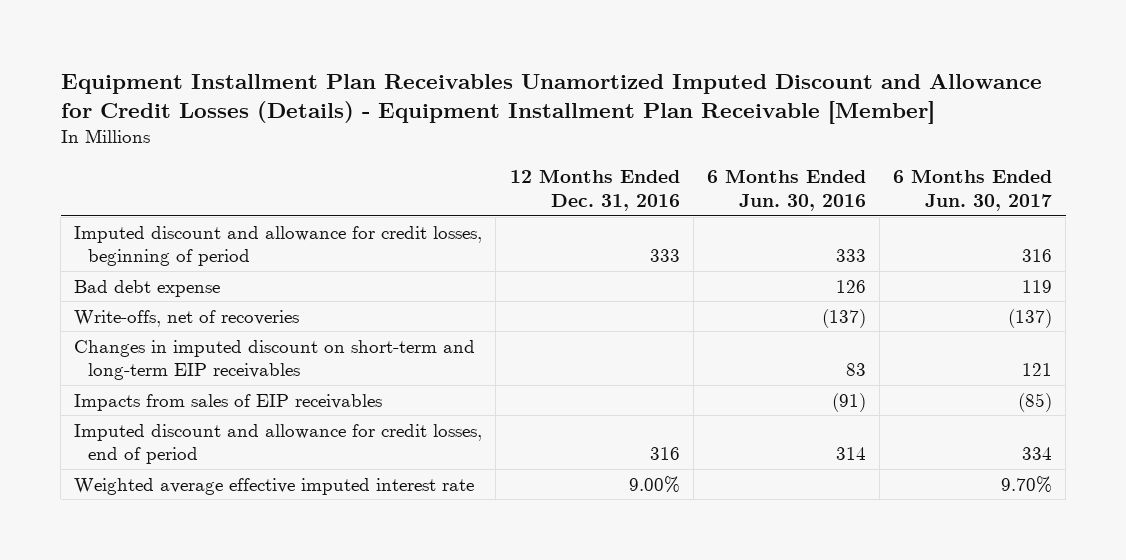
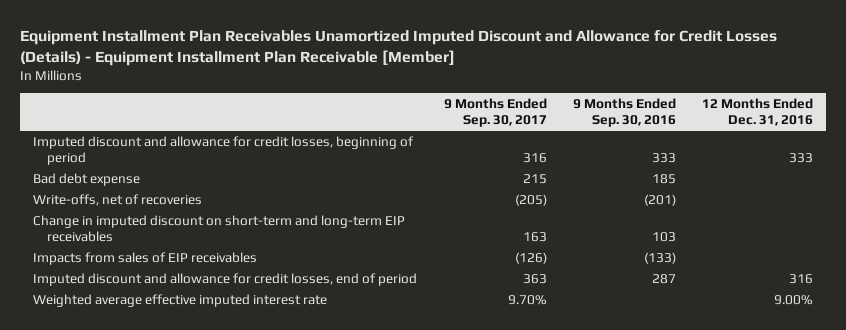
- | 12 Months Ended Dec. 31, 2016 | 6 Months Ended Jun. 30, 2016 | 6 Months Ended Jun. 30, 2017
+ | 9 Months Ended Sep. 30, 2017 | 9 Months Ended Sep. 30, 2016 | 12 Months Ended Dec. 31, 2016
- Changes in imputed discount on short-term and long-term EIP receivables | | 83 | 121
+ Change in imputed discount on short-term and long-term EIP receivables | 163 | 103 |

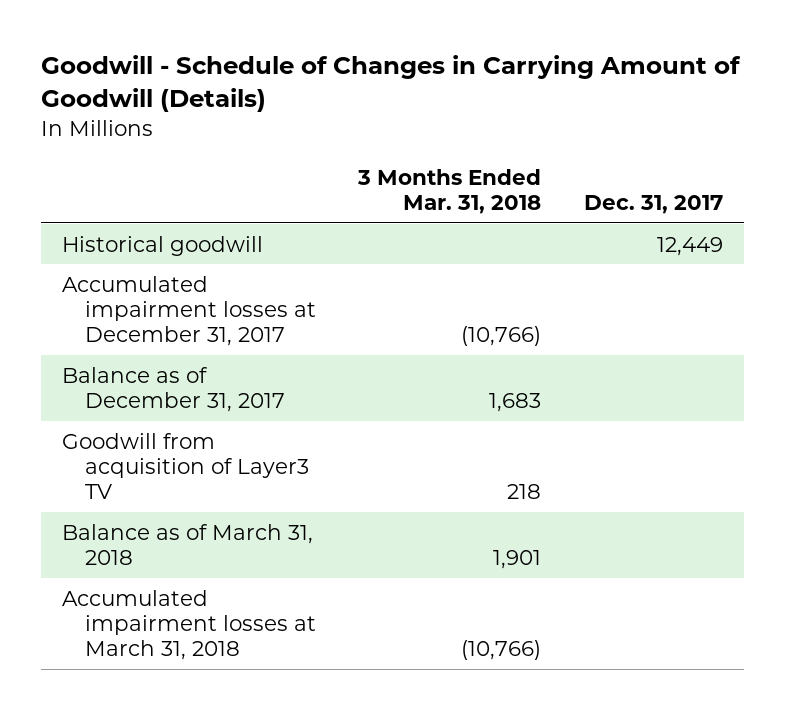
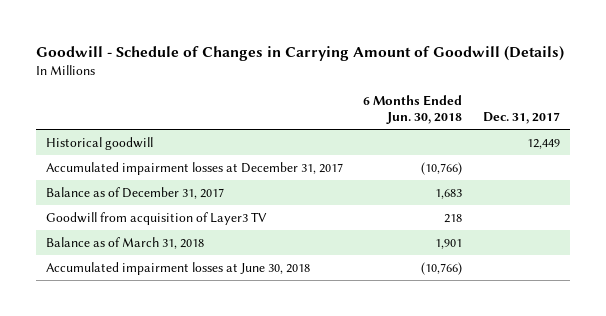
- | 3 Months Ended Mar. 31, 2018 | Dec. 31, 2017
+ | 6 Months Ended Jun. 30, 2018 | Dec. 31, 2017
- Accumulated impairment losses at March 31, 2018 | (10,766) |
+ Accumulated impairment losses at June 30, 2018 | (10,766) |

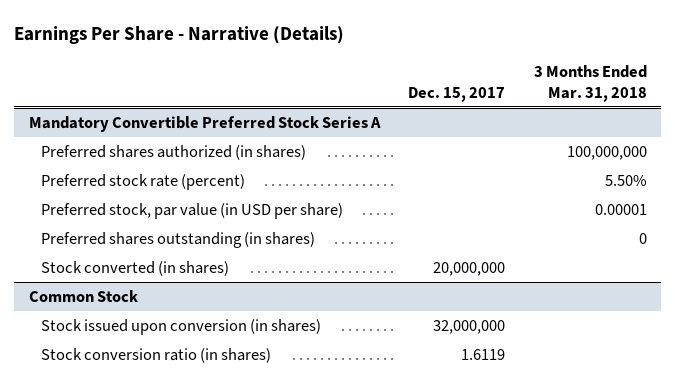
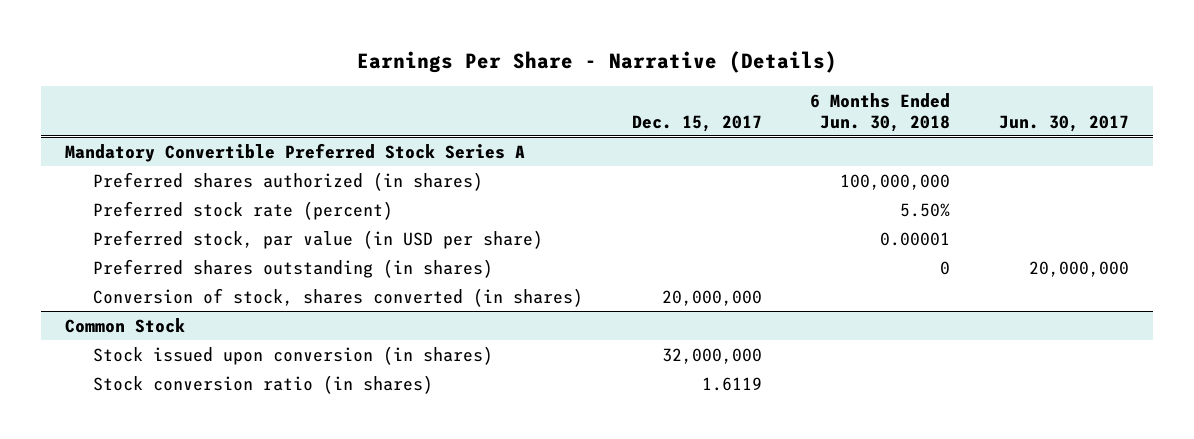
- | Dec. 15, 2017 | 3 Months Ended Mar. 31, 2018
+ | Dec. 15, 2017 | 6 Months Ended Jun. 30, 2018 | Jun. 30, 2017
@ Mandatory Convertible Preferred Stock Series A
- Stock converted (in shares) | 20,000,000 |
+ Conversion of stock, shares converted (in shares) | 20,000,000 | |

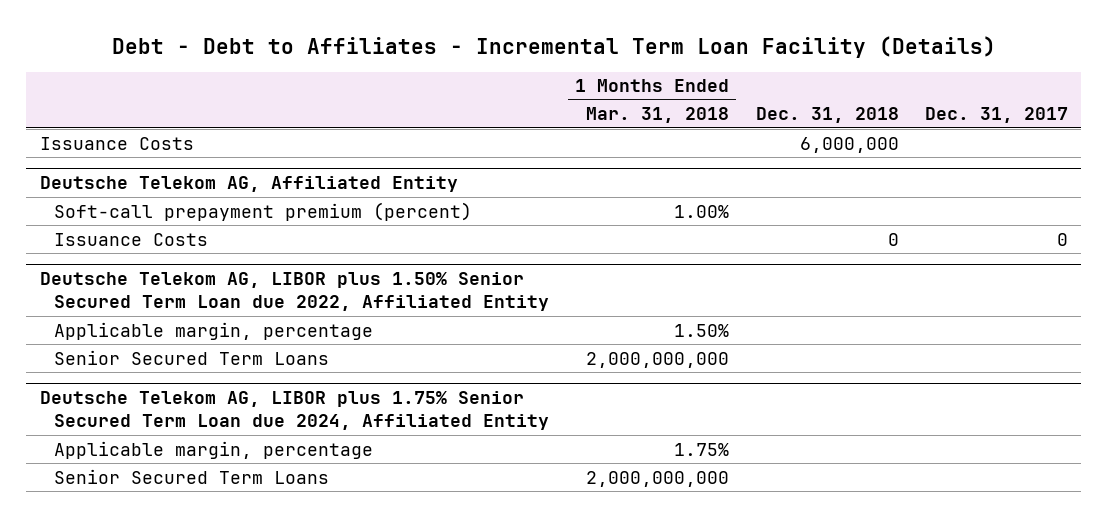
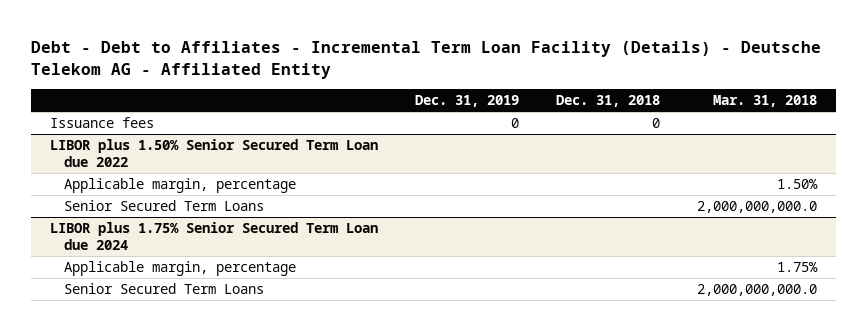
- Debt - Debt to Affiliates - Incremental Term Loan Facility (Details)
+ Debt - Debt to Affiliates - Incremental Term Loan Facility (Details) - Deutsche Telekom AG - Affiliated Entity
- | 1 Months Ended Mar. 31, 2018 | Dec. 31, 2018 | Dec. 31, 2017
+ | Dec. 31, 2019 | Dec. 31, 2018 | Mar. 31, 2018
- Issuance Costs | | 6,000,000 |
- Deutsche Telekom AG, Affiliated Entity
- Soft-call prepayment premium (percent) | 1.00% | |
- Issuance Costs | | 0 | 0
- Deutsche Telekom AG, LIBOR plus 1.50% Senior Secured Term Loan due 2022, Affiliated Entity
+ Issuance fees | 0 | 0 |
+ LIBOR plus 1.50% Senior Secured Term Loan due 2022
- Deutsche Telekom AG, LIBOR plus 1.75% Senior Secured Term Loan due 2024, Affiliated Entity
+ LIBOR plus 1.75% Senior Secured Term Loan due 2024

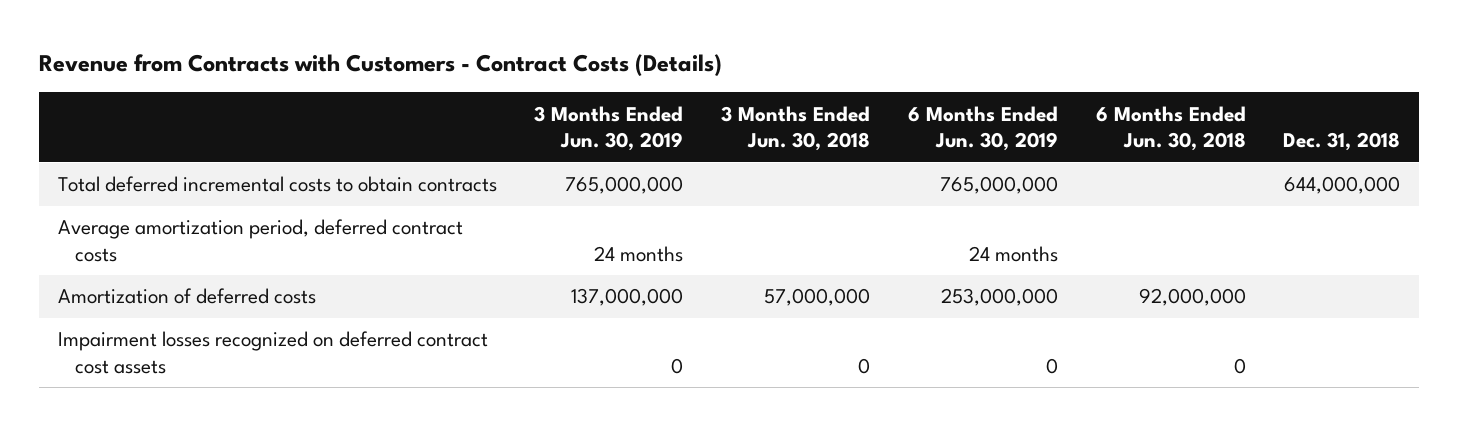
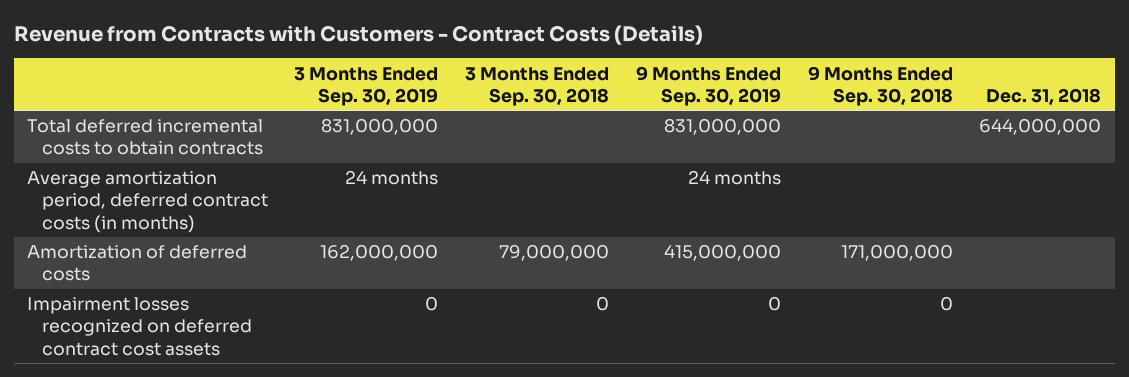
- | 3 Months Ended Jun. 30, 2019 | 3 Months Ended Jun. 30, 2018 | 6 Months Ended Jun. 30, 2019 | 6 Months Ended Jun. 30, 2018 | Dec. 31, 2018
+ | 3 Months Ended Sep. 30, 2019 | 3 Months Ended Sep. 30, 2018 | 9 Months Ended Sep. 30, 2019 | 9 Months Ended Sep. 30, 2018 | Dec. 31, 2018
- Average amortization period, deferred contract costs | 24 months | | 24 months | |
+ Average amortization period, deferred contract costs (in months) | 24 months | | 24 months | |

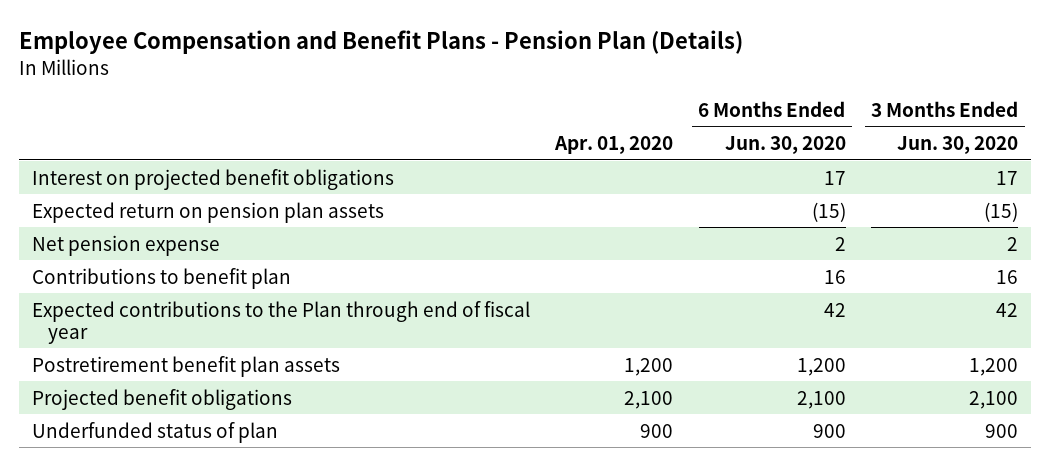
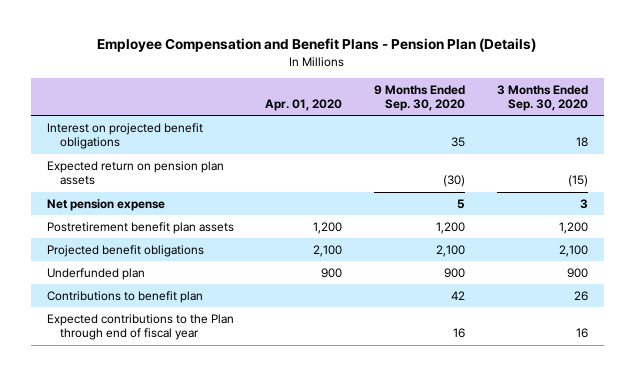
- | Apr. 01, 2020 | 6 Months Ended Jun. 30, 2020 | 3 Months Ended Jun. 30, 2020
+ | Apr. 01, 2020 | 9 Months Ended Sep. 30, 2020 | 3 Months Ended Sep. 30, 2020
- Underfunded status of plan | 900 | 900 | 900
+ Underfunded plan | 900 | 900 | 900
moved down: Contributions to benefit plan | | 42 | 26
moved down: Expected contributions to the Plan through end of fiscal year | | 16 | 16

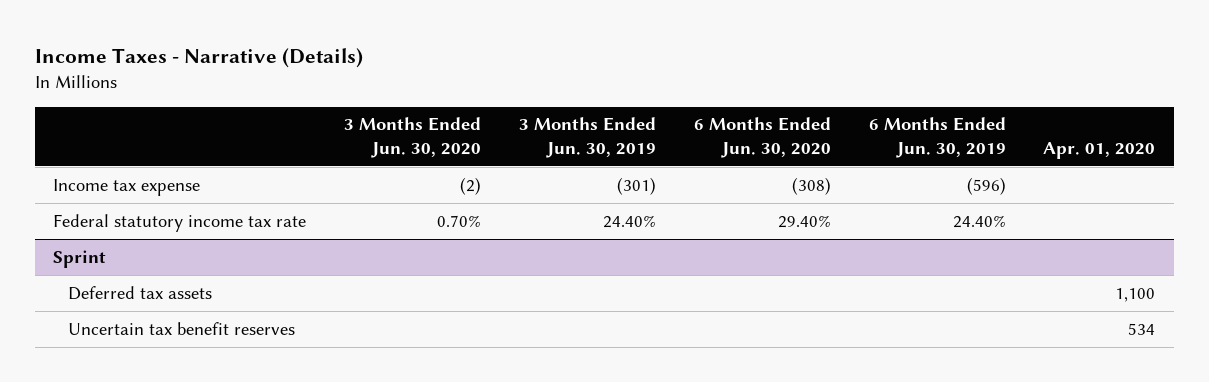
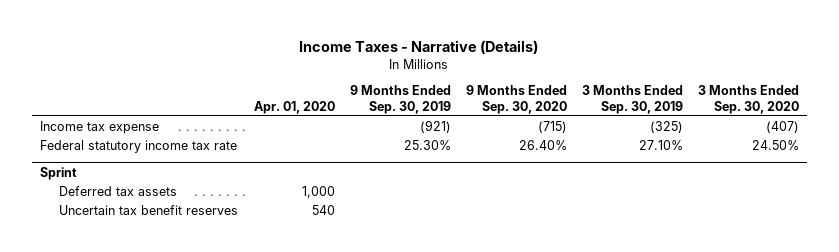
- | 3 Months Ended Jun. 30, 2020 | 3 Months Ended Jun. 30, 2019 | 6 Months Ended Jun. 30, 2020 | 6 Months Ended Jun. 30, 2019 | Apr. 01, 2020
+ | Apr. 01, 2020 | 9 Months Ended Sep. 30, 2019 | 9 Months Ended Sep. 30, 2020 | 3 Months Ended Sep. 30, 2019 | 3 Months Ended Sep. 30, 2020
@ Sprint
- Deferred tax assets | | | | | 1,100
- Uncertain tax benefit reserves | | | | | 534
+ Deferred tax assets | 1,000 | | | |
+ Uncertain tax benefit reserves | 540 | | | |

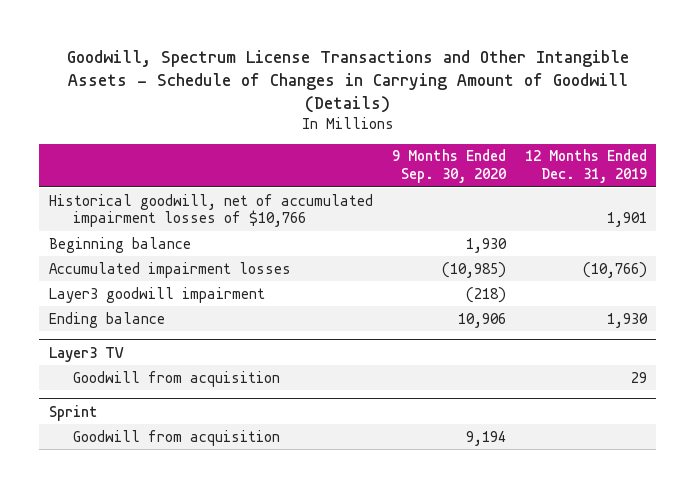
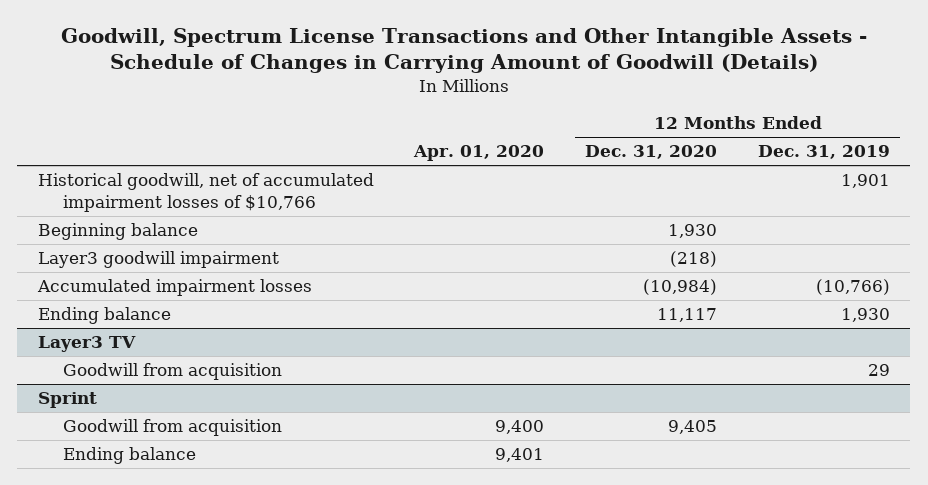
- | 9 Months Ended Sep. 30, 2020 | 12 Months Ended Dec. 31, 2019
+ | Apr. 01, 2020 | 12 Months Ended Dec. 31, 2020 | 12 Months Ended Dec. 31, 2019
moved down: Accumulated impairment losses | | (10,984) | (10,766)
@ Sprint
+ Ending balance | 9,401 | |

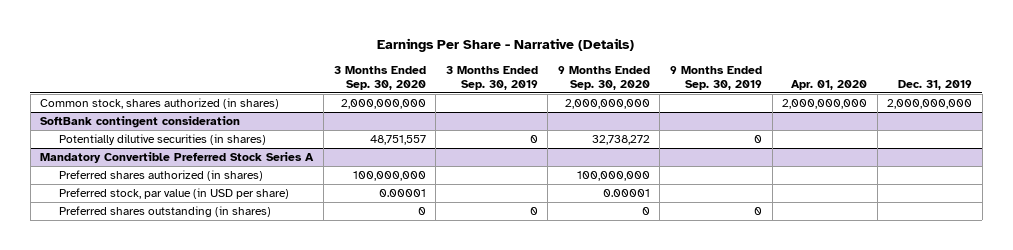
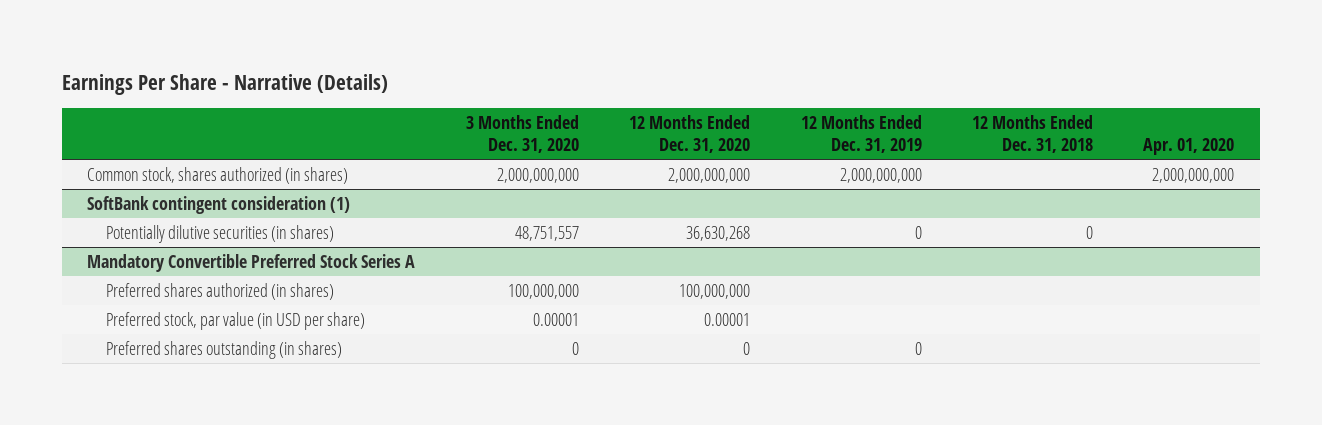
- | 3 Months Ended Sep. 30, 2020 | 3 Months Ended Sep. 30, 2019 | 9 Months Ended Sep. 30, 2020 | 9 Months Ended Sep. 30, 2019 | Apr. 01, 2020 | Dec. 31, 2019
+ | 3 Months Ended Dec. 31, 2020 | 12 Months Ended Dec. 31, 2020 | 12 Months Ended Dec. 31, 2019 | 12 Months Ended Dec. 31, 2018 | Apr. 01, 2020
- SoftBank contingent consideration
+ SoftBank contingent consideration (1)

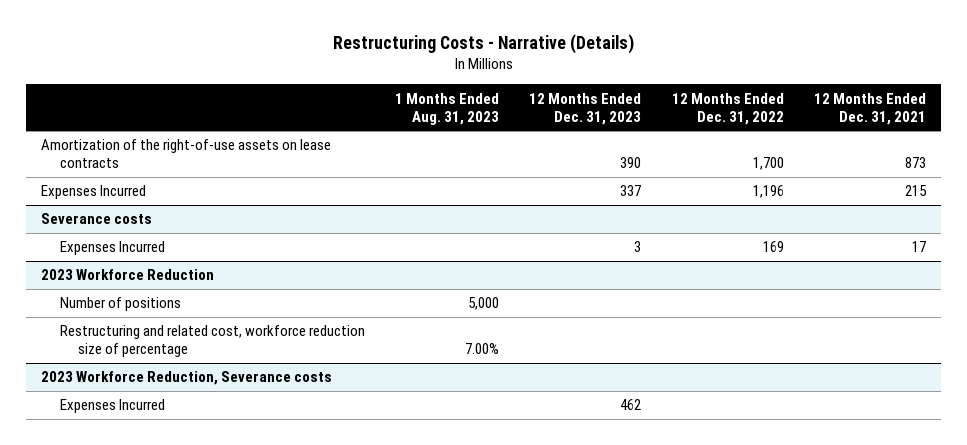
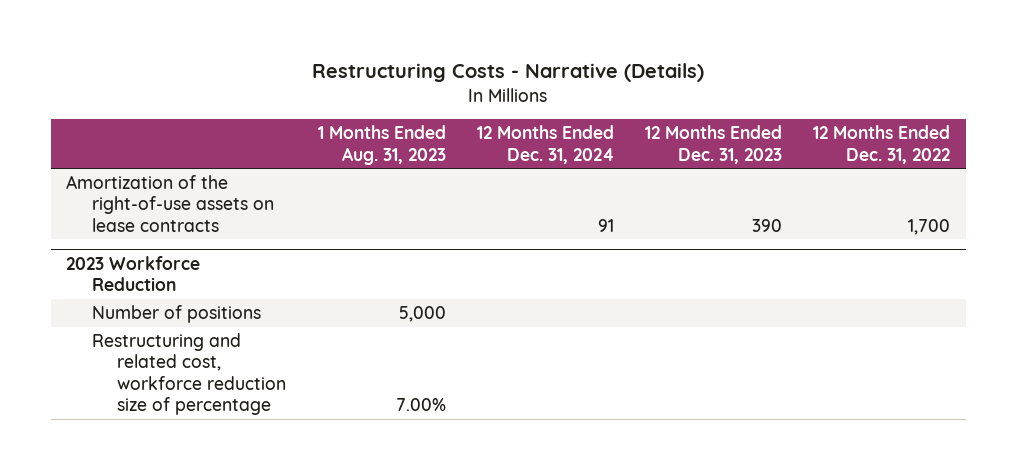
- | 1 Months Ended Aug. 31, 2023 | 12 Months Ended Dec. 31, 2023 | 12 Months Ended Dec. 31, 2022 | 12 Months Ended Dec. 31, 2021
+ | 1 Months Ended Aug. 31, 2023 | 12 Months Ended Dec. 31, 2024 | 12 Months Ended Dec. 31, 2023 | 12 Months Ended Dec. 31, 2022
- Expenses Incurred | | 337 | 1,196 | 215
- Severance costs
- Expenses Incurred | | 3 | 169 | 17
- 2023 Workforce Reduction, Severance costs
- Expenses Incurred | | 462 | |

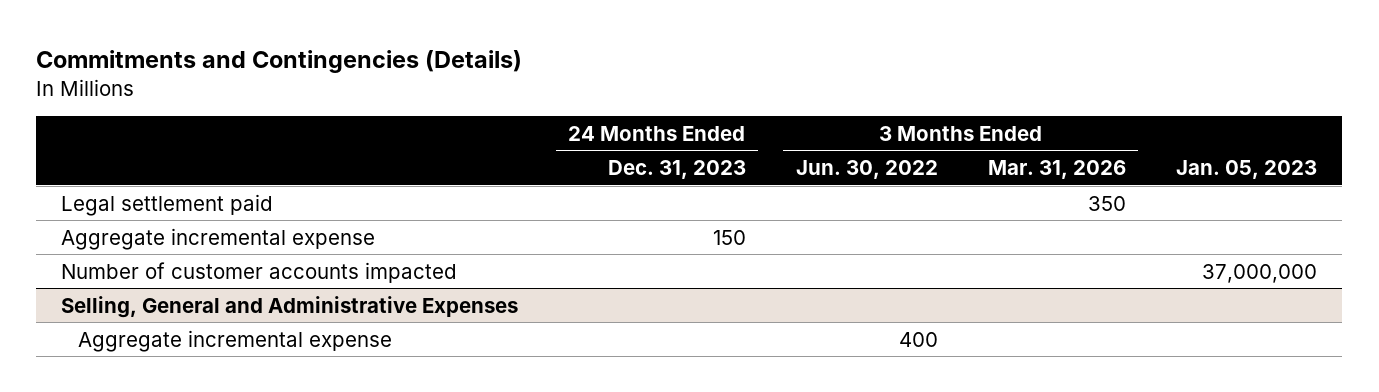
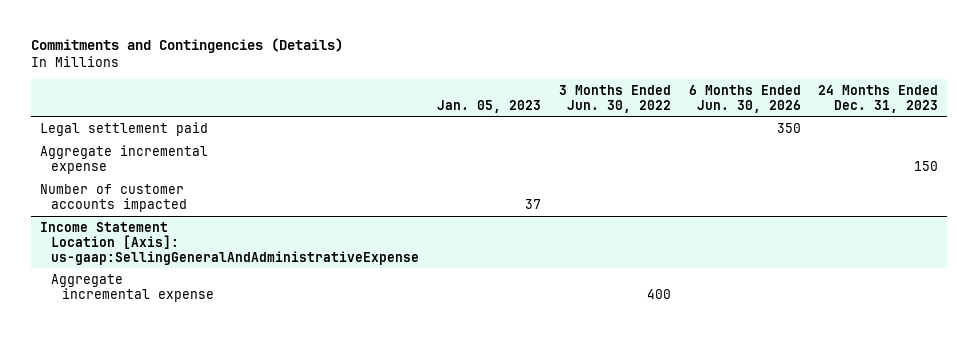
- | 24 Months Ended Dec. 31, 2023 | 3 Months Ended Jun. 30, 2022 | 3 Months Ended Mar. 31, 2026 | Jan. 05, 2023
+ | Jan. 05, 2023 | 3 Months Ended Jun. 30, 2022 | 6 Months Ended Jun. 30, 2026 | 24 Months Ended Dec. 31, 2023
- Number of customer accounts impacted | | | | 37,000,000
- Selling, General and Administrative Expenses
+ Number of customer accounts impacted | 37 | | |
+ Income Statement Location [Axis]: us-gaap:SellingGeneralAndAdministrativeExpense

